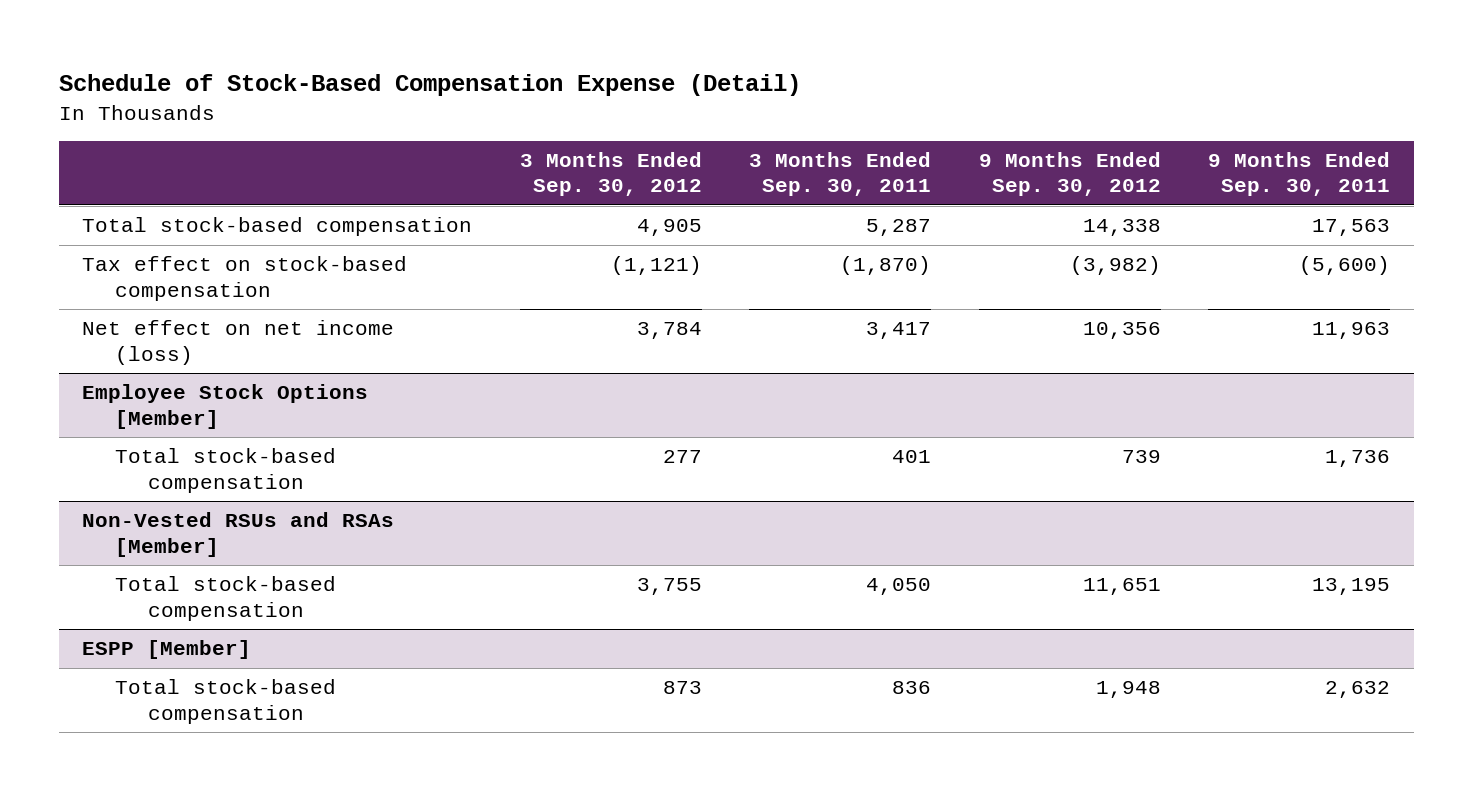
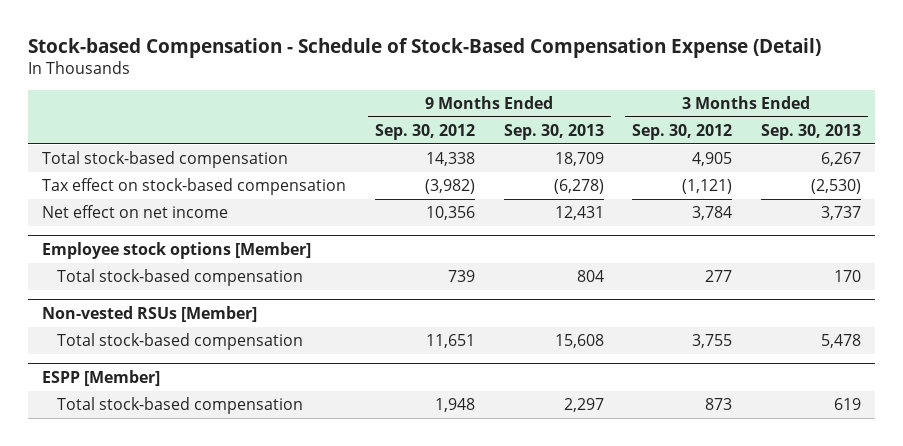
- Schedule of Stock-Based Compensation Expense (Detail)
+ Stock-based Compensation - Schedule of Stock-Based Compensation Expense (Detail)
- | 3 Months Ended Sep. 30, 2012 | 3 Months Ended Sep. 30, 2011 | 9 Months Ended Sep. 30, 2012 | 9 Months Ended Sep. 30, 2011
+ | 9 Months Ended Sep. 30, 2012 | 9 Months Ended Sep. 30, 2013 | 3 Months Ended Sep. 30, 2012 | 3 Months Ended Sep. 30, 2013
- Net effect on net income (loss) | 3,784 | 3,417 | 10,356 | 11,963
- Employee Stock Options [Member]
+ Net effect on net income | 10,356 | 12,431 | 3,784 | 3,737
+ Employee stock options [Member]
- Non-Vested RSUs and RSAs [Member]
+ Non-vested RSUs [Member]

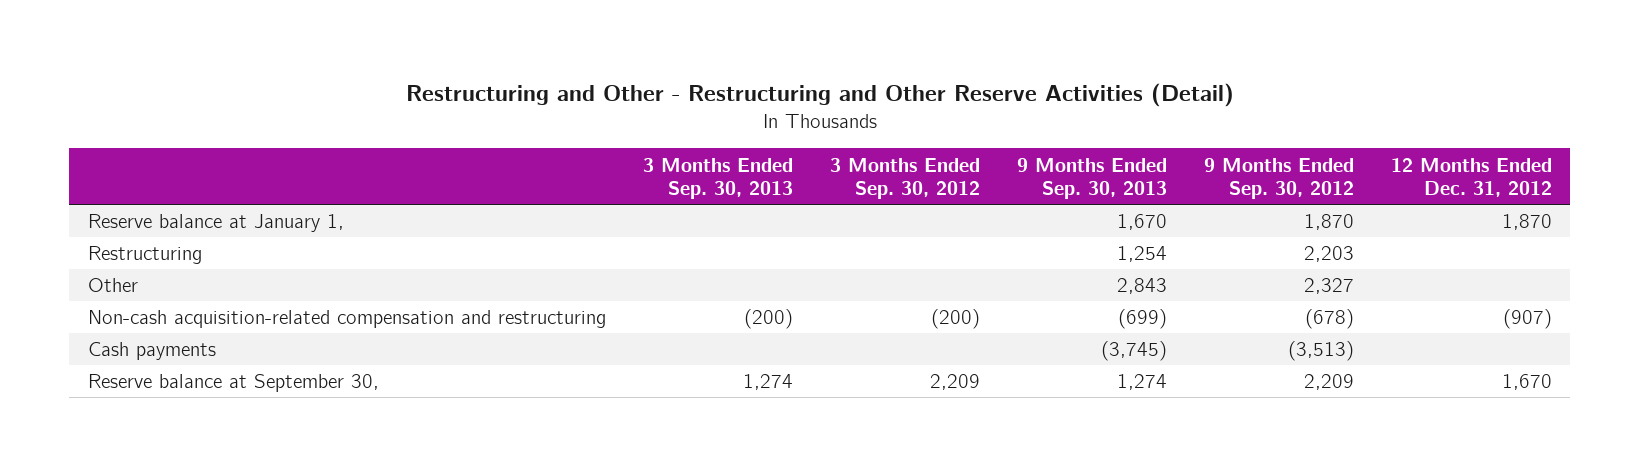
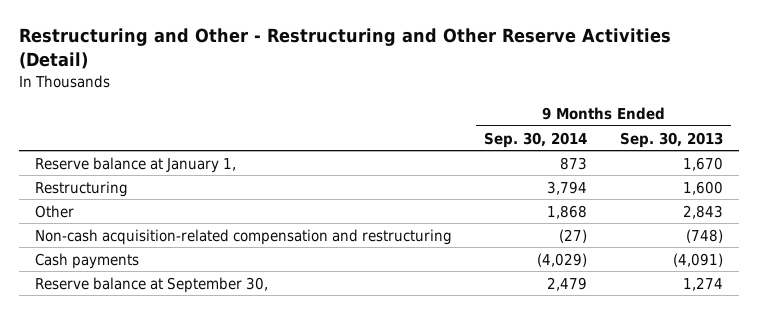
- | 3 Months Ended Sep. 30, 2013 | 3 Months Ended Sep. 30, 2012 | 9 Months Ended Sep. 30, 2013 | 9 Months Ended Sep. 30, 2012 | 12 Months Ended Dec. 31, 2012
+ | 9 Months Ended Sep. 30, 2014 | 9 Months Ended Sep. 30, 2013
- Restructuring | | | 1,254 | 2,203 |
+ Restructuring | 3,794 | 1,600
- Non-cash acquisition-related compensation and restructuring | (200) | (200) | (699) | (678) | (907)
- Cash payments | | | (3,745) | (3,513) |
+ Non-cash acquisition-related compensation and restructuring | (27) | (748)
+ Cash payments | (4,029) | (4,091)

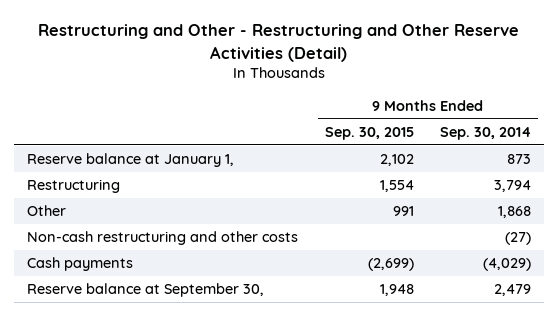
- | 9 Months Ended Sep. 30, 2014 | 9 Months Ended Sep. 30, 2013
+ | 9 Months Ended Sep. 30, 2015 | 9 Months Ended Sep. 30, 2014
- Non-cash acquisition-related compensation and restructuring | (27) | (748)
+ Non-cash restructuring and other costs | | (27)

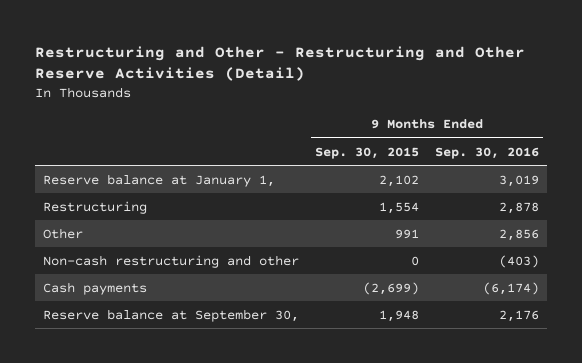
- | 9 Months Ended Sep. 30, 2015 | 9 Months Ended Sep. 30, 2014
+ | 9 Months Ended Sep. 30, 2015 | 9 Months Ended Sep. 30, 2016
- Non-cash restructuring and other costs | | (27)
+ Non-cash restructuring and other | 0 | (403)

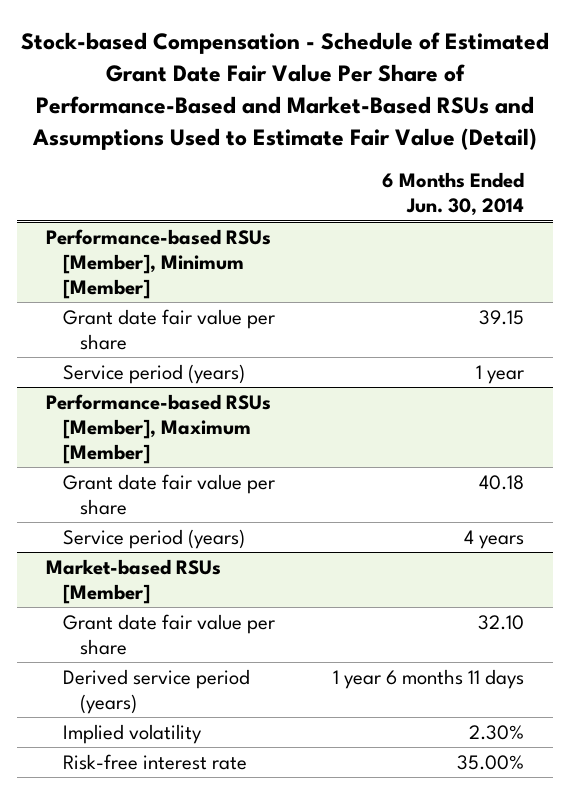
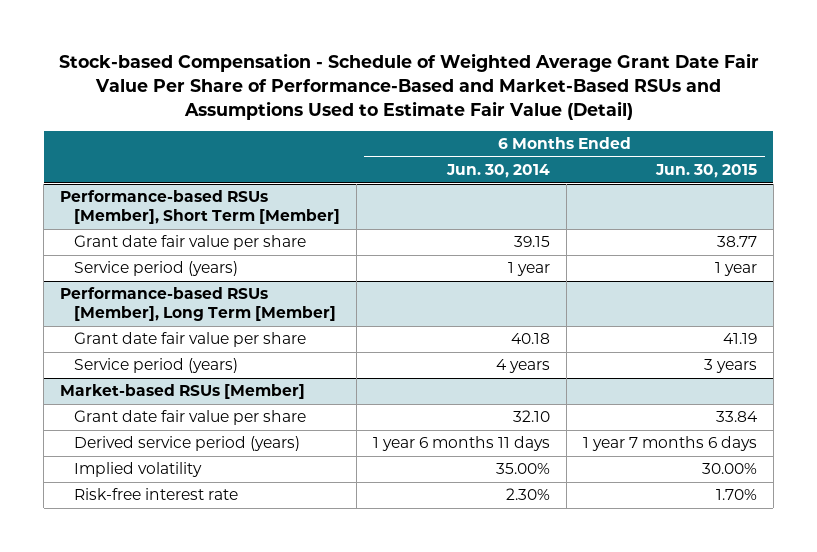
- Stock-based Compensation - Schedule of Estimated Grant Date Fair Value Per Share of Performance-Based and Market-Based RSUs and Assumptions Used to Estimate Fair Value (Detail)
+ Stock-based Compensation - Schedule of Weighted Average Grant Date Fair Value Per Share of Performance-Based and Market-Based RSUs and Assumptions Used to Estimate Fair Value (Detail)
- | 6 Months Ended Jun. 30, 2014
+ | 6 Months Ended Jun. 30, 2014 | 6 Months Ended Jun. 30, 2015
- Performance-based RSUs [Member], Minimum [Member]
+ Performance-based RSUs [Member], Short Term [Member]
- Performance-based RSUs [Member], Maximum [Member]
+ Performance-based RSUs [Member], Long Term [Member]
@ Market-based RSUs [Member]
- Implied volatility | 2.30%
- Risk-free interest rate | 35.00%
+ Implied volatility | 35.00% | 30.00%
+ Risk-free interest rate | 2.30% | 1.70%

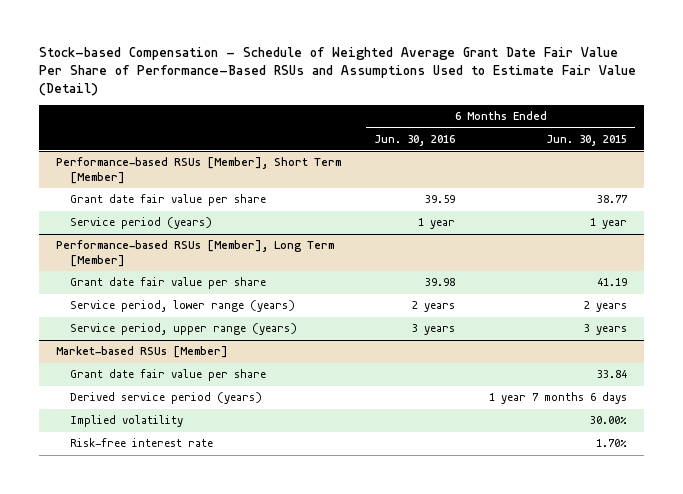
- Stock-based Compensation - Schedule of Weighted Average Grant Date Fair Value Per Share of Performance-Based and Market-Based RSUs and Assumptions Used to Estimate Fair Value (Detail)
+ Stock-based Compensation - Schedule of Weighted Average Grant Date Fair Value Per Share of Performance-Based RSUs and Assumptions Used to Estimate Fair Value (Detail)
- | 6 Months Ended Jun. 30, 2014 | 6 Months Ended Jun. 30, 2015
+ | 6 Months Ended Jun. 30, 2016 | 6 Months Ended Jun. 30, 2015
@ Performance-based RSUs [Member], Long Term [Member]
- Service period (years) | 4 years | 3 years
+ Service period, lower range (years) | 2 years | 2 years
+ Service period, upper range (years) | 3 years | 3 years

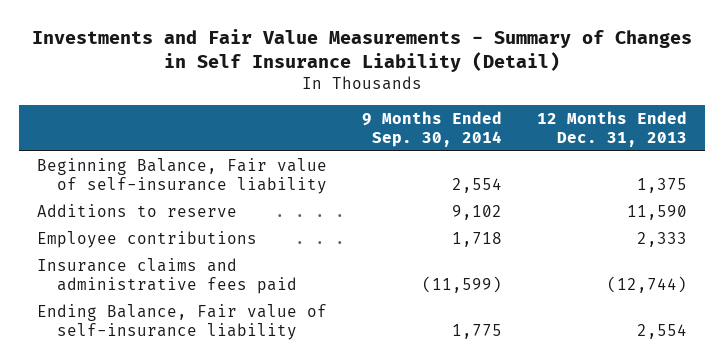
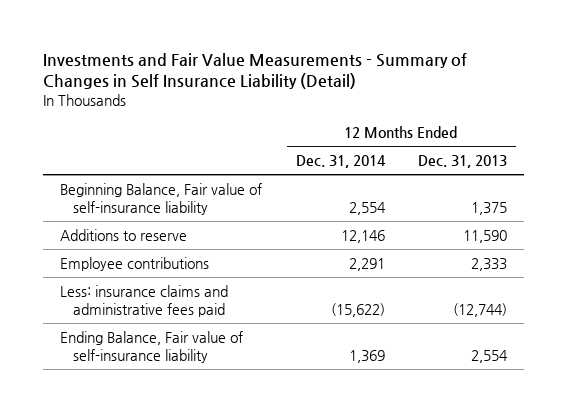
- | 9 Months Ended Sep. 30, 2014 | 12 Months Ended Dec. 31, 2013
+ | 12 Months Ended Dec. 31, 2014 | 12 Months Ended Dec. 31, 2013
- Insurance claims and administrative fees paid | (11,599) | (12,744)
+ Less: insurance claims and administrative fees paid | (15,622) | (12,744)

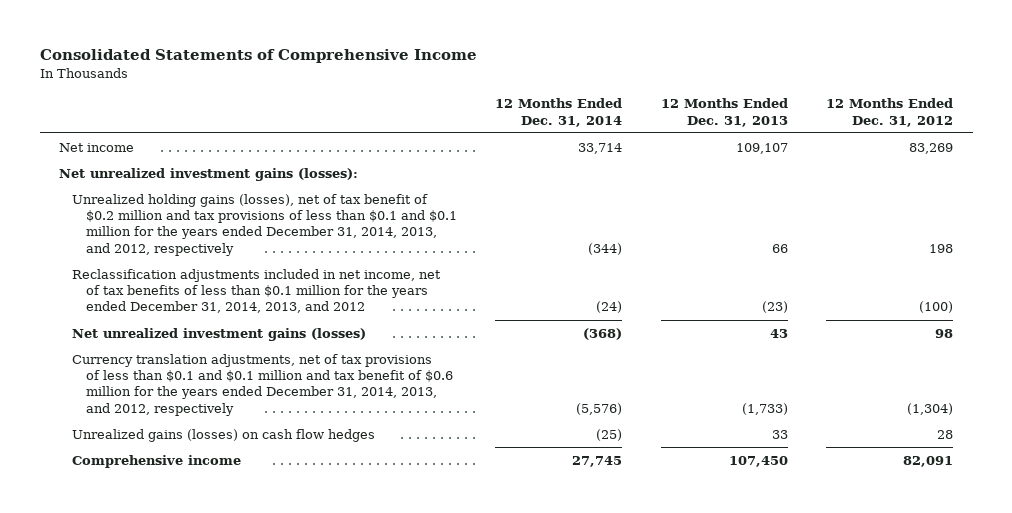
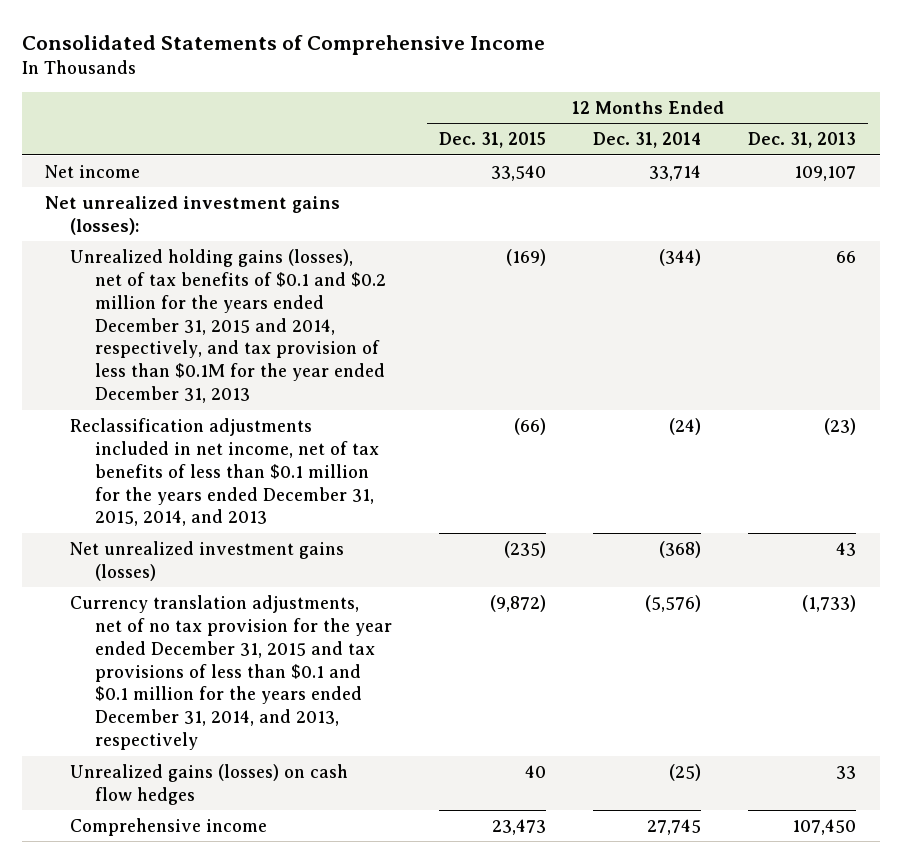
- | 12 Months Ended Dec. 31, 2014 | 12 Months Ended Dec. 31, 2013 | 12 Months Ended Dec. 31, 2012
+ | 12 Months Ended Dec. 31, 2015 | 12 Months Ended Dec. 31, 2014 | 12 Months Ended Dec. 31, 2013
- Unrealized holding gains (losses), net of tax benefit of $0.2 million and tax provisions of less than $0.1 and $0.1 million for the years ended December 31, 2014, 2013, and 2012, respectively | (344) | 66 | 198
- Reclassification adjustments included in net income, net of tax benefits of less than $0.1 million for the years ended December 31, 2014, 2013, and 2012 | (24) | (23) | (100)
+ Unrealized holding gains (losses), net of tax benefits of $0.1 and $0.2 million for the years ended December 31, 2015 and 2014, respectively, and tax provision of less than $0.1M for the year ended December 31, 2013 | (169) | (344) | 66
+ Reclassification adjustments included in net income, net of tax benefits of less than $0.1 million for the years ended December 31, 2015, 2014, and 2013 | (66) | (24) | (23)
- Currency translation adjustments, net of tax provisions of less than $0.1 and $0.1 million and tax benefit of $0.6 million for the years ended December 31, 2014, 2013, and 2012, respectively | (5,576) | (1,733) | (1,304)
+ Currency translation adjustments, net of no tax provision for the year ended December 31, 2015 and tax provisions of less than $0.1 and $0.1 million for the years ended December 31, 2014, and 2013, respectively | (9,872) | (5,576) | (1,733)

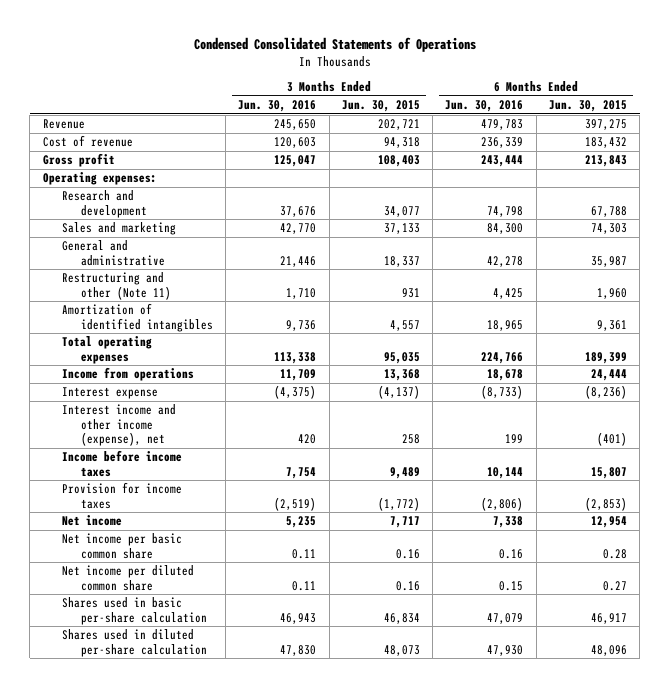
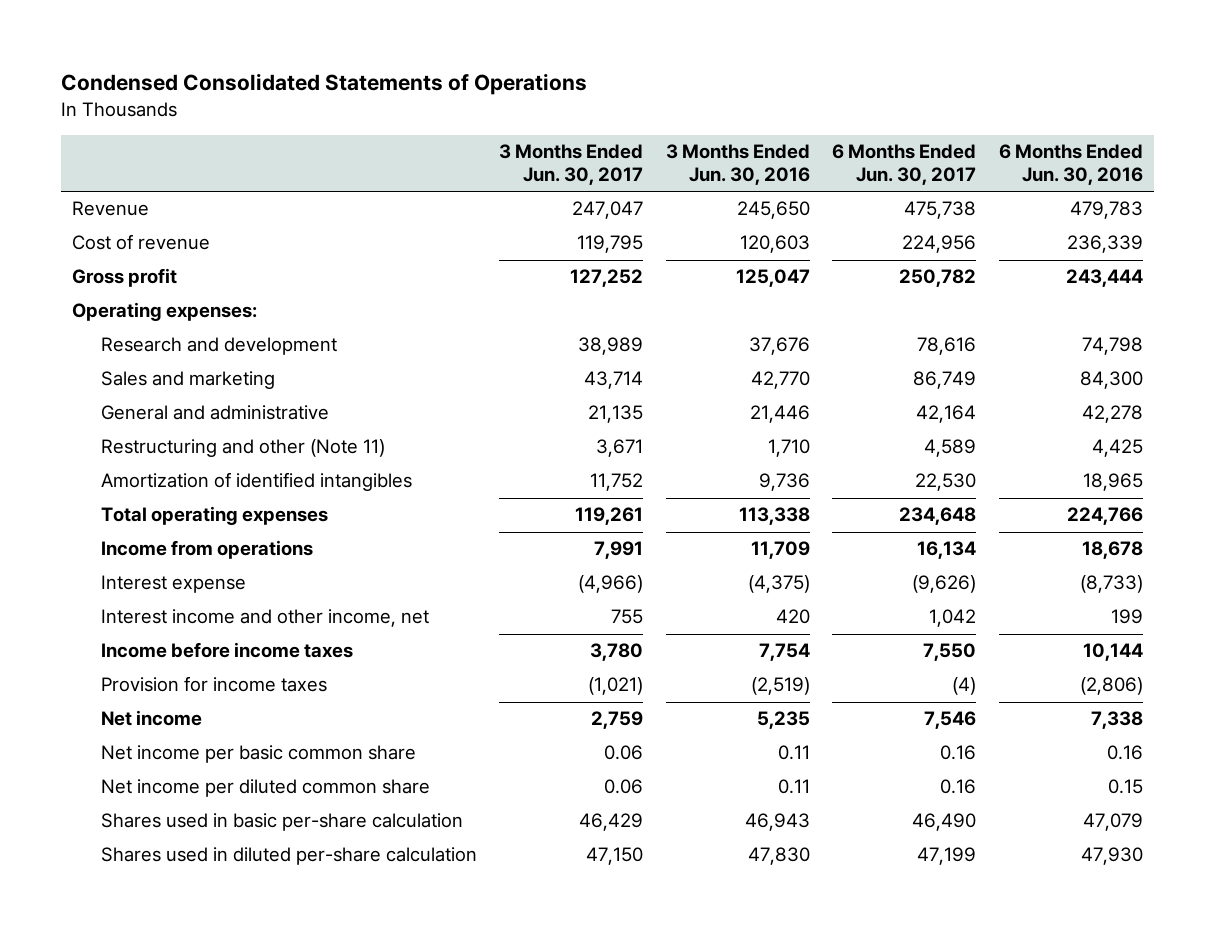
- | 3 Months Ended Jun. 30, 2016 | 3 Months Ended Jun. 30, 2015 | 6 Months Ended Jun. 30, 2016 | 6 Months Ended Jun. 30, 2015
+ | 3 Months Ended Jun. 30, 2017 | 3 Months Ended Jun. 30, 2016 | 6 Months Ended Jun. 30, 2017 | 6 Months Ended Jun. 30, 2016
- Interest income and other income (expense), net | 420 | 258 | 199 | (401)
+ Interest income and other income, net | 755 | 420 | 1,042 | 199

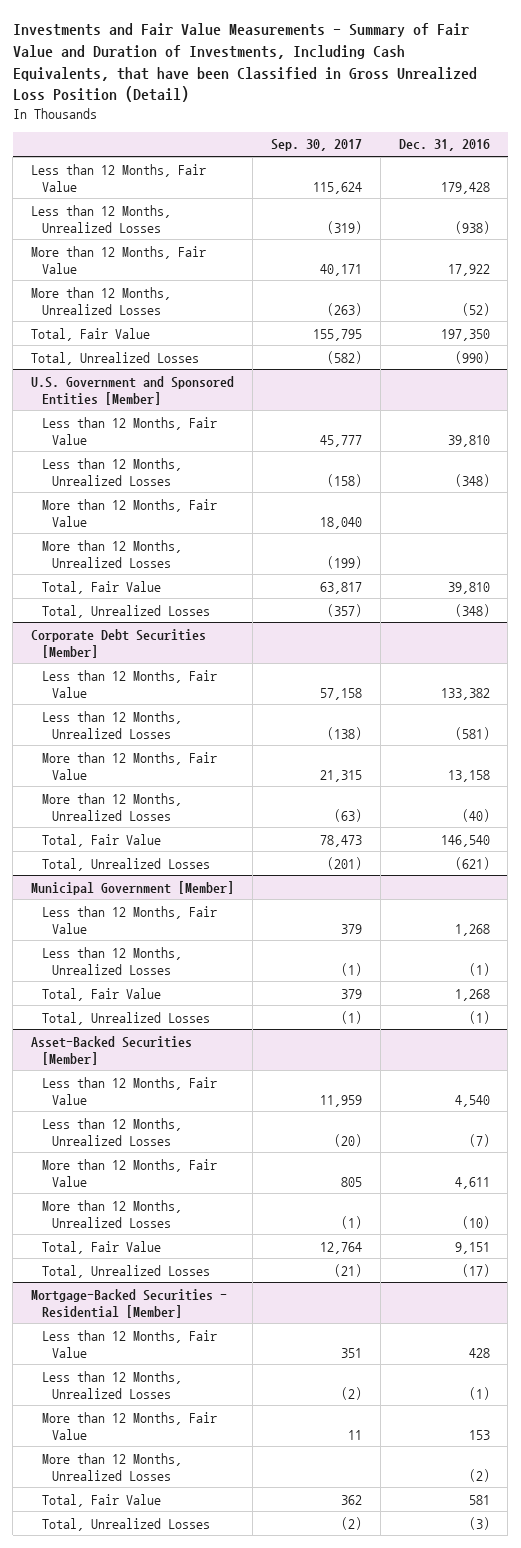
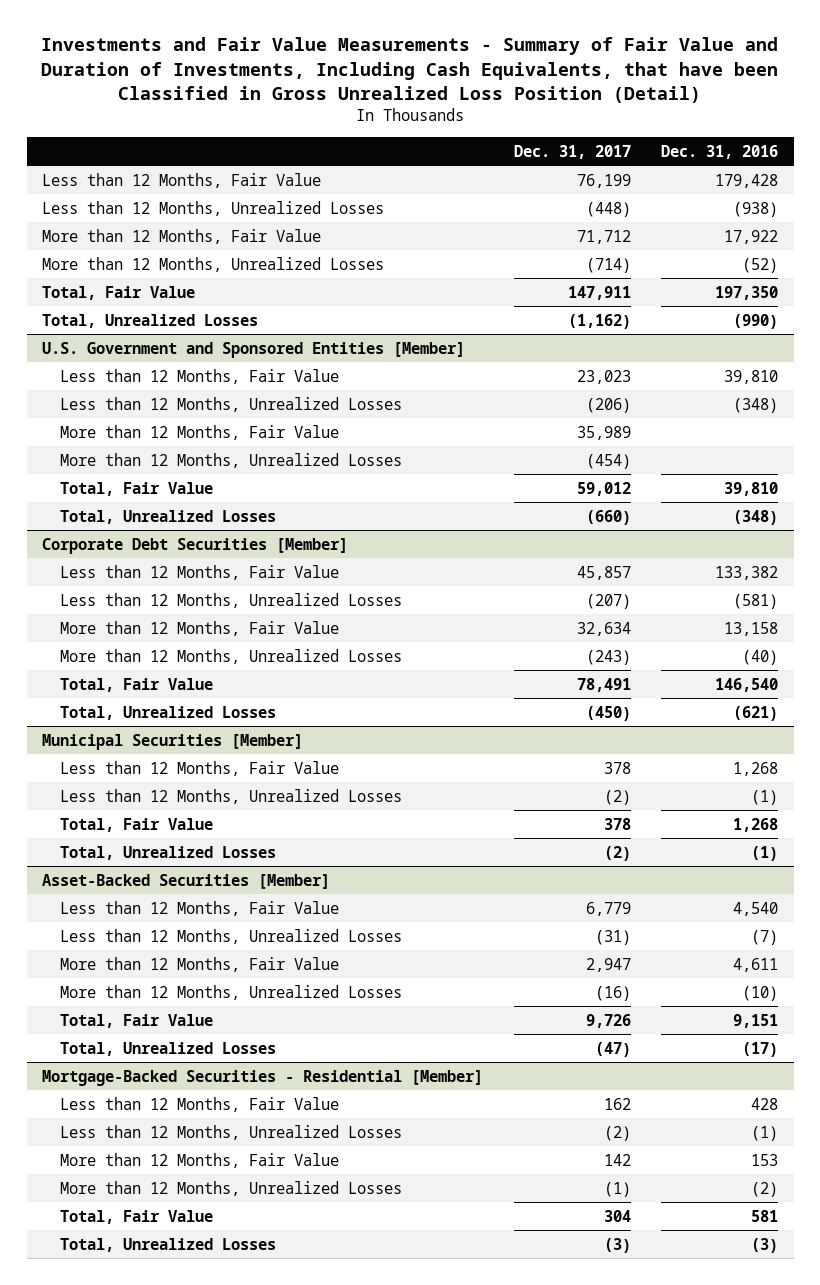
- | Sep. 30, 2017 | Dec. 31, 2016
+ | Dec. 31, 2017 | Dec. 31, 2016
- Municipal Government [Member]
+ Municipal Securities [Member]

